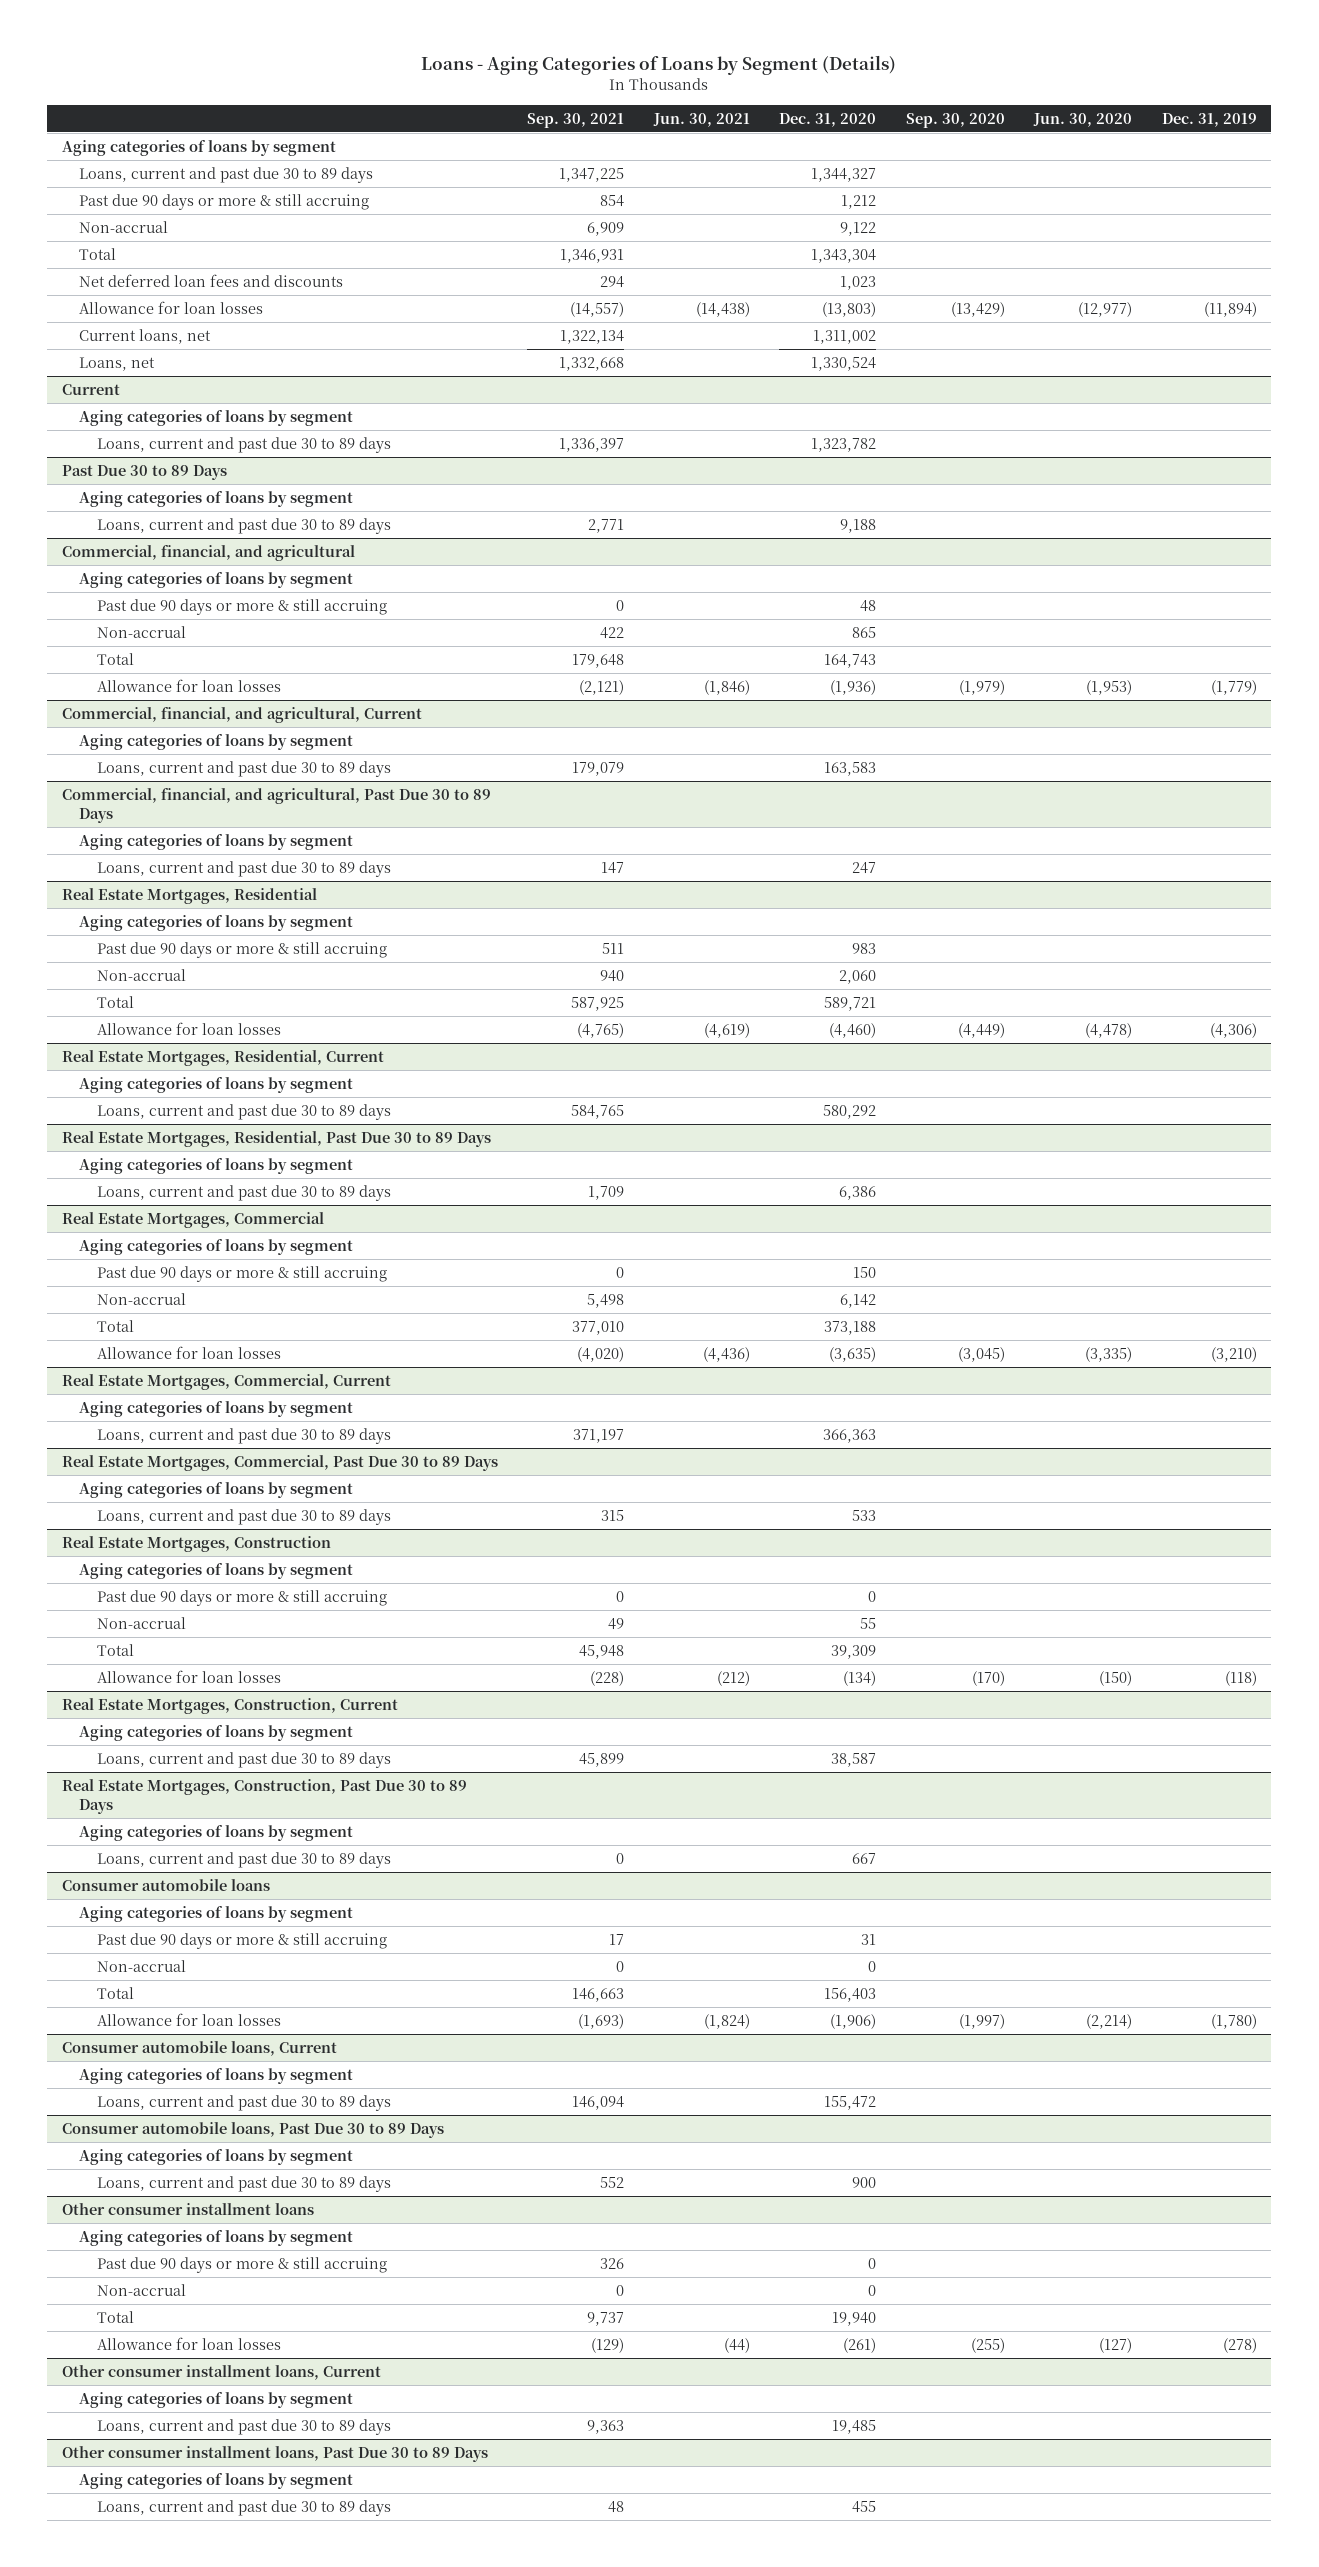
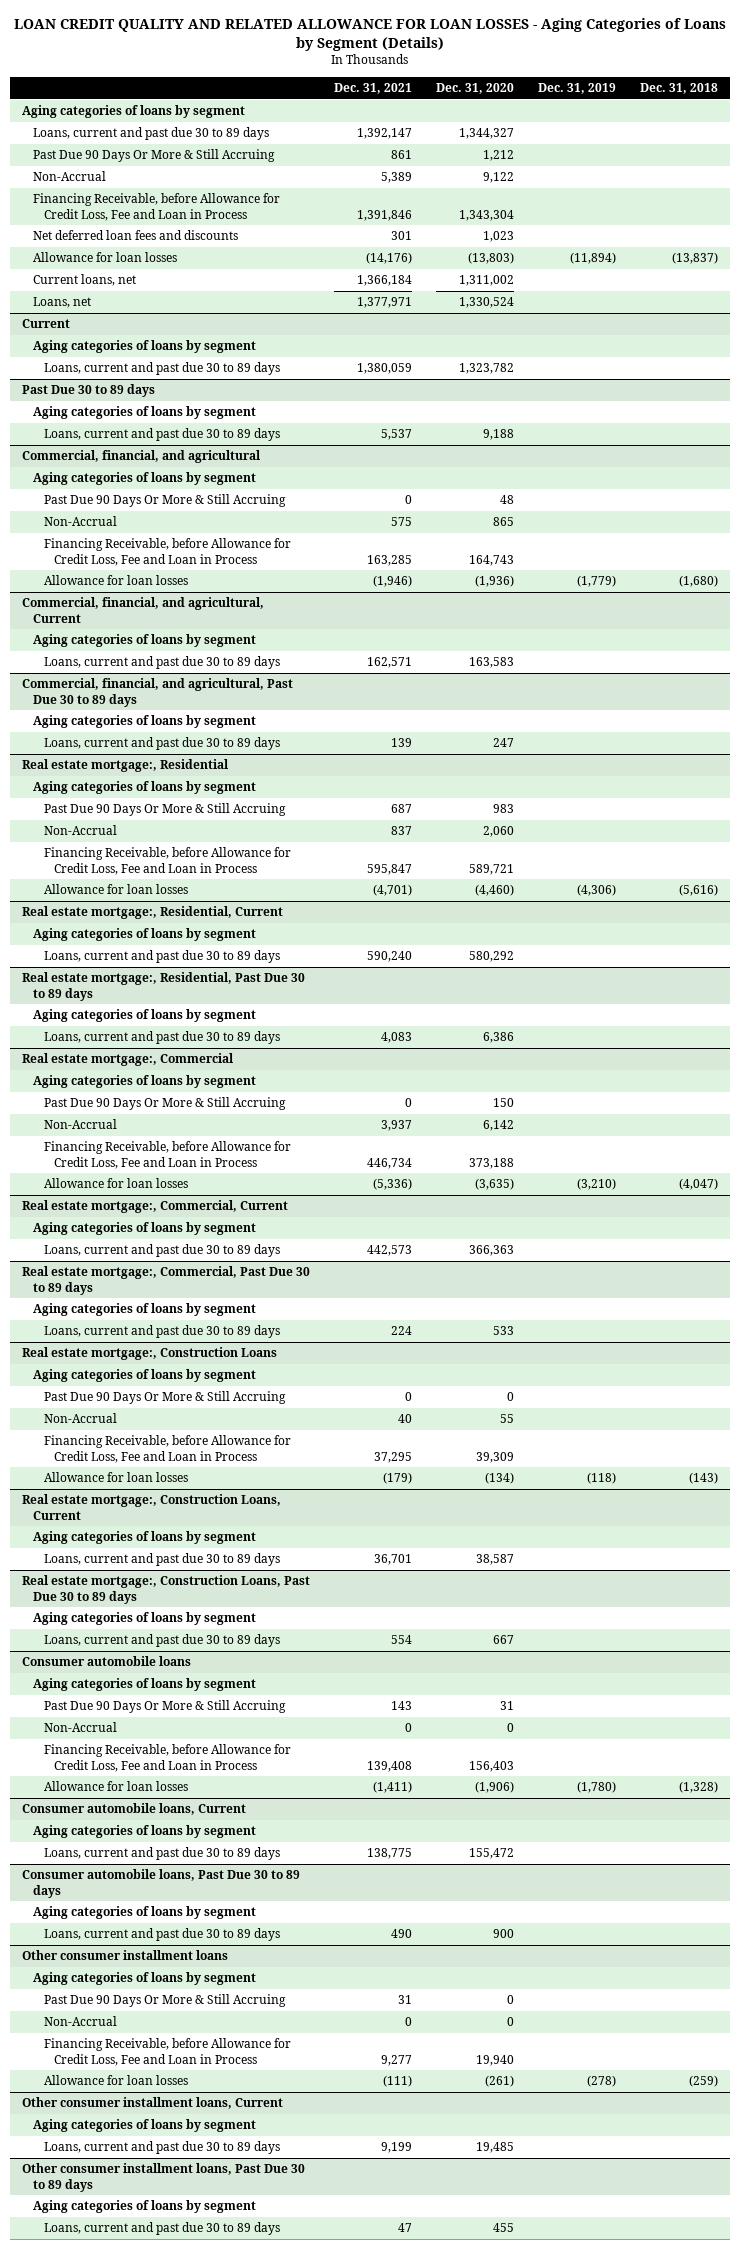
- Loans - Aging Categories of Loans by Segment (Details)
+ LOAN CREDIT QUALITY AND RELATED ALLOWANCE FOR LOAN LOSSES - Aging Categories of Loans by Segment (Details)
- | Sep. 30, 2021 | Jun. 30, 2021 | Dec. 31, 2020 | Sep. 30, 2020 | Jun. 30, 2020 | Dec. 31, 2019
+ | Dec. 31, 2021 | Dec. 31, 2020 | Dec. 31, 2019 | Dec. 31, 2018
- Past due 90 days or more & still accruing | 854 | | 1,212 | | |
- Non-accrual | 6,909 | | 9,122 | | |
- Total | 1,346,931 | | 1,343,304 | | |
+ Past Due 90 Days Or More & Still Accruing | 861 | 1,212 | |
+ Non-Accrual | 5,389 | 9,122 | |
+ Financing Receivable, before Allowance for Credit Loss, Fee and Loan in Process | 1,391,846 | 1,343,304 | |
- Past Due 30 to 89 Days
+ Past Due 30 to 89 days
@ Commercial, financial, and agricultural
- Past due 90 days or more & still accruing | 0 | | 48 | | |
- Non-accrual | 422 | | 865 | | |
- Total | 179,648 | | 164,743 | | |
+ Past Due 90 Days Or More & Still Accruing | 0 | 48 | |
+ Non-Accrual | 575 | 865 | |
+ Financing Receivable, before Allowance for Credit Loss, Fee and Loan in Process | 163,285 | 164,743 | |
- Commercial, financial, and agricultural, Past Due 30 to 89 Days
+ Commercial, financial, and agricultural, Past Due 30 to 89 days
- Real Estate Mortgages, Residential
+ Real estate mortgage:, Residential
- Past due 90 days or more & still accruing | 511 | | 983 | | |
- Non-accrual | 940 | | 2,060 | | |
- Total | 587,925 | | 589,721 | | |
+ Past Due 90 Days Or More & Still Accruing | 687 | 983 | |
+ Non-Accrual | 837 | 2,060 | |
+ Financing Receivable, before Allowance for Credit Loss, Fee and Loan in Process | 595,847 | 589,721 | |
- Real Estate Mortgages, Residential, Current
+ Real estate mortgage:, Residential, Current
- Real Estate Mortgages, Residential, Past Due 30 to 89 Days
+ Real estate mortgage:, Residential, Past Due 30 to 89 days
- Real Estate Mortgages, Commercial
+ Real estate mortgage:, Commercial
- Past due 90 days or more & still accruing | 0 | | 150 | | |
- Non-accrual | 5,498 | | 6,142 | | |
- Total | 377,010 | | 373,188 | | |
+ Past Due 90 Days Or More & Still Accruing | 0 | 150 | |
+ Non-Accrual | 3,937 | 6,142 | |
+ Financing Receivable, before Allowance for Credit Loss, Fee and Loan in Process | 446,734 | 373,188 | |
- Real Estate Mortgages, Commercial, Current
+ Real estate mortgage:, Commercial, Current
- Real Estate Mortgages, Commercial, Past Due 30 to 89 Days
+ Real estate mortgage:, Commercial, Past Due 30 to 89 days
- Real Estate Mortgages, Construction
+ Real estate mortgage:, Construction Loans
- Past due 90 days or more & still accruing | 0 | | 0 | | |
- Non-accrual | 49 | | 55 | | |
- Total | 45,948 | | 39,309 | | |
+ Past Due 90 Days Or More & Still Accruing | 0 | 0 | |
+ Non-Accrual | 40 | 55 | |
+ Financing Receivable, before Allowance for Credit Loss, Fee and Loan in Process | 37,295 | 39,309 | |
- Real Estate Mortgages, Construction, Current
+ Real estate mortgage:, Construction Loans, Current
- Real Estate Mortgages, Construction, Past Due 30 to 89 Days
+ Real estate mortgage:, Construction Loans, Past Due 30 to 89 days
@ Consumer automobile loans
- Past due 90 days or more & still accruing | 17 | | 31 | | |
- Non-accrual | 0 | | 0 | | |
- Total | 146,663 | | 156,403 | | |
+ Past Due 90 Days Or More & Still Accruing | 143 | 31 | |
+ Non-Accrual | 0 | 0 | |
+ Financing Receivable, before Allowance for Credit Loss, Fee and Loan in Process | 139,408 | 156,403 | |
- Consumer automobile loans, Past Due 30 to 89 Days
+ Consumer automobile loans, Past Due 30 to 89 days
@ Other consumer installment loans
- Past due 90 days or more & still accruing | 326 | | 0 | | |
- Non-accrual | 0 | | 0 | | |
- Total | 9,737 | | 19,940 | | |
+ Past Due 90 Days Or More & Still Accruing | 31 | 0 | |
+ Non-Accrual | 0 | 0 | |
+ Financing Receivable, before Allowance for Credit Loss, Fee and Loan in Process | 9,277 | 19,940 | |
- Other consumer installment loans, Past Due 30 to 89 Days
+ Other consumer installment loans, Past Due 30 to 89 days

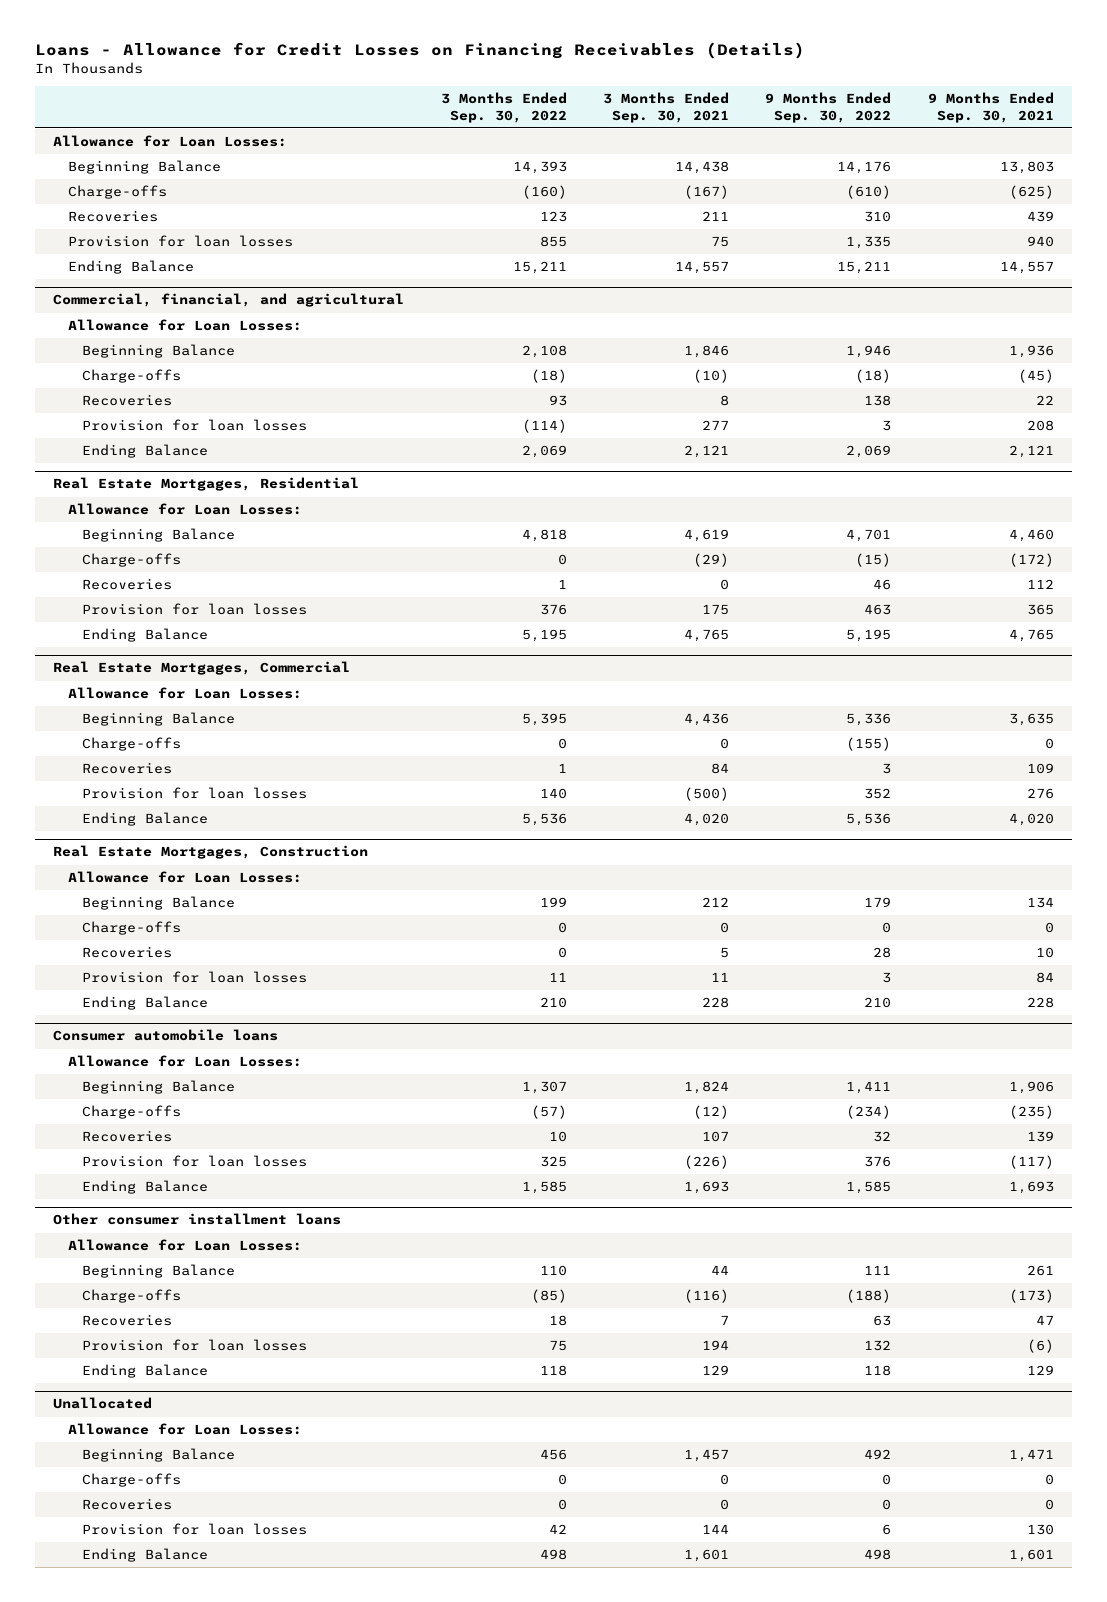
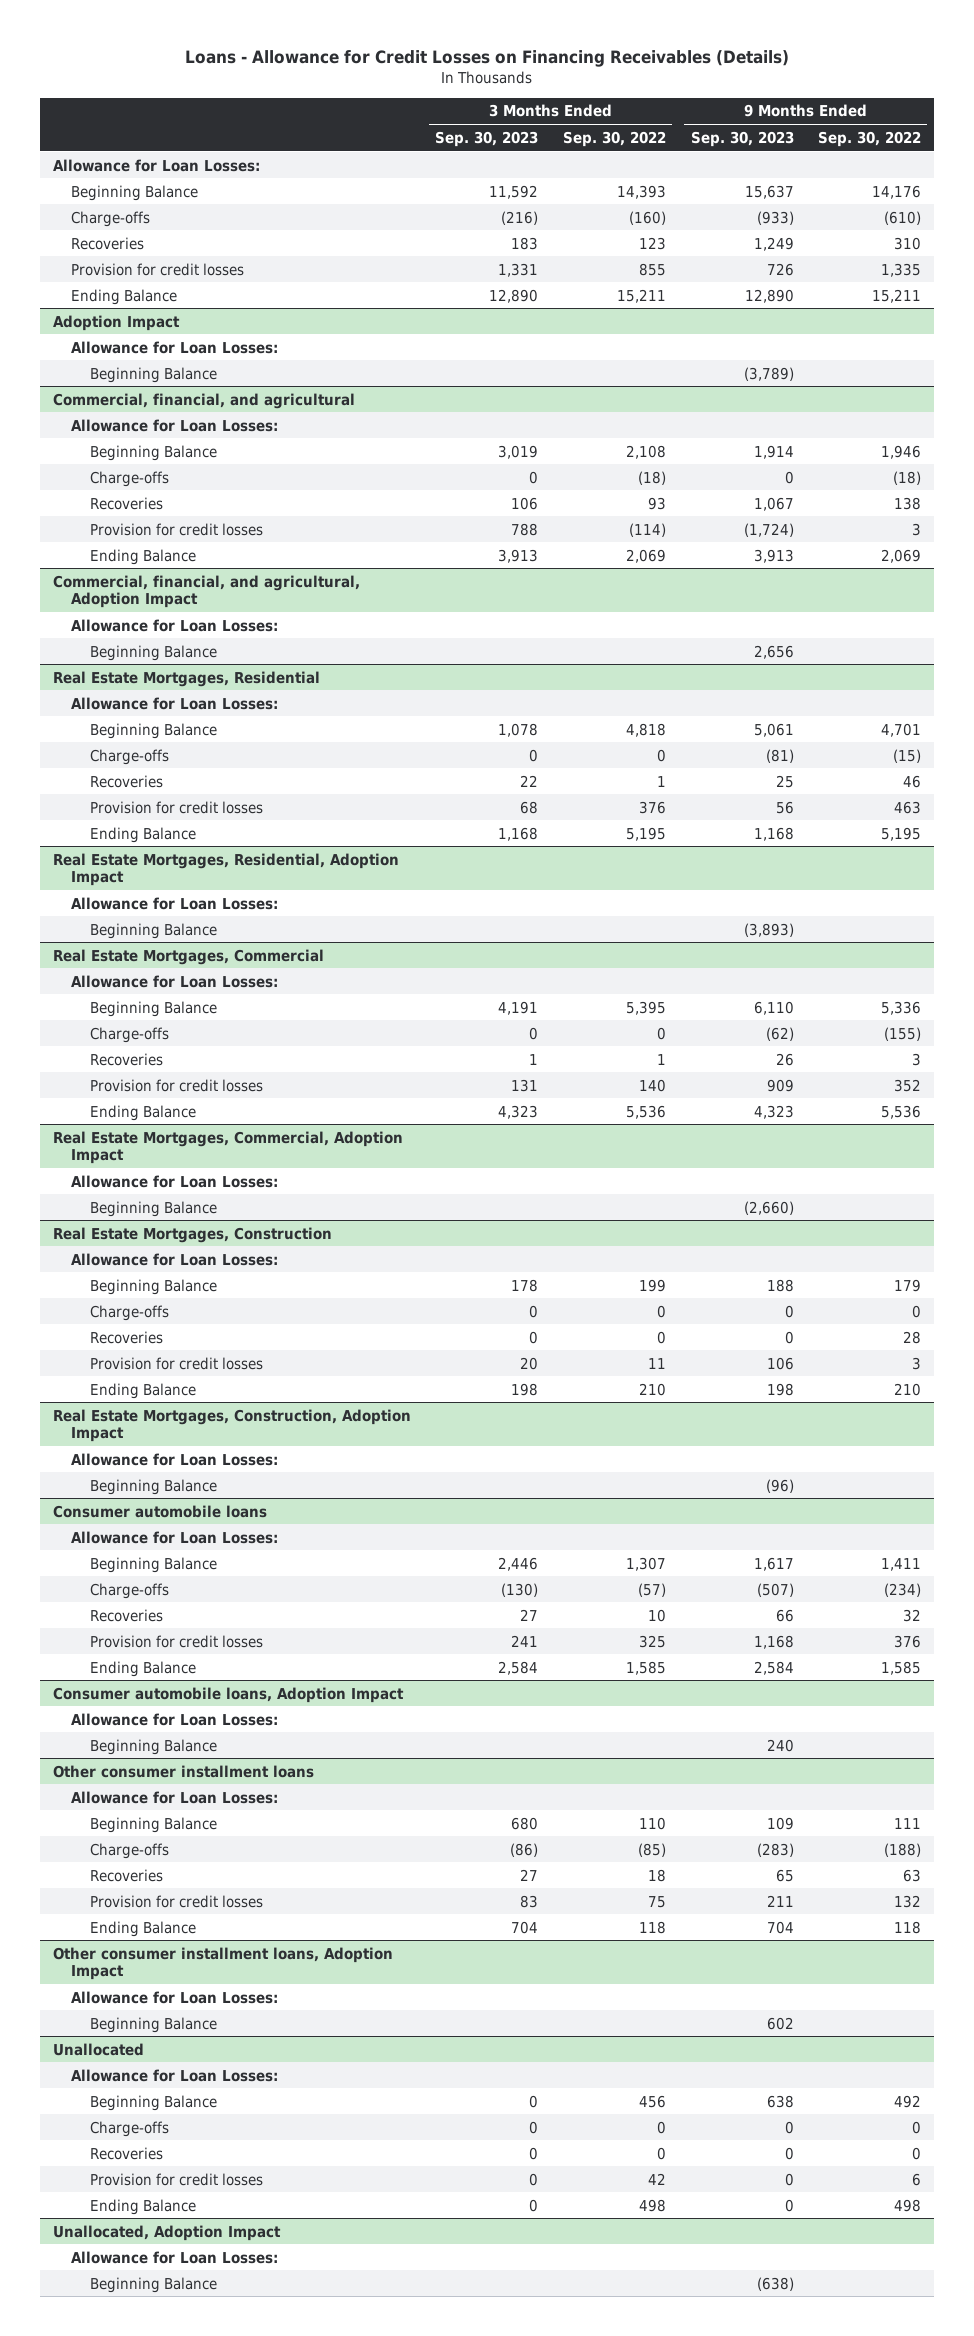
- | 3 Months Ended Sep. 30, 2022 | 3 Months Ended Sep. 30, 2021 | 9 Months Ended Sep. 30, 2022 | 9 Months Ended Sep. 30, 2021
+ | 3 Months Ended Sep. 30, 2023 | 3 Months Ended Sep. 30, 2022 | 9 Months Ended Sep. 30, 2023 | 9 Months Ended Sep. 30, 2022
- Provision for loan losses | 855 | 75 | 1,335 | 940
+ Provision for credit losses | 1,331 | 855 | 726 | 1,335
+ Adoption Impact
+ Allowance for Loan Losses:
+ Beginning Balance | | | (3,789) |
@ Commercial, financial, and agricultural
- Provision for loan losses | (114) | 277 | 3 | 208
+ Provision for credit losses | 788 | (114) | (1,724) | 3
+ Commercial, financial, and agricultural, Adoption Impact
+ Allowance for Loan Losses:
+ Beginning Balance | | | 2,656 |
@ Real Estate Mortgages, Residential
- Provision for loan losses | 376 | 175 | 463 | 365
+ Provision for credit losses | 68 | 376 | 56 | 463
+ Real Estate Mortgages, Residential, Adoption Impact
+ Allowance for Loan Losses:
+ Beginning Balance | | | (3,893) |
@ Real Estate Mortgages, Commercial
- Provision for loan losses | 140 | (500) | 352 | 276
+ Provision for credit losses | 131 | 140 | 909 | 352
+ Real Estate Mortgages, Commercial, Adoption Impact
+ Allowance for Loan Losses:
+ Beginning Balance | | | (2,660) |
@ Real Estate Mortgages, Construction
- Provision for loan losses | 11 | 11 | 3 | 84
+ Provision for credit losses | 20 | 11 | 106 | 3
+ Real Estate Mortgages, Construction, Adoption Impact
+ Allowance for Loan Losses:
+ Beginning Balance | | | (96) |
@ Consumer automobile loans
- Provision for loan losses | 325 | (226) | 376 | (117)
+ Provision for credit losses | 241 | 325 | 1,168 | 376
+ Consumer automobile loans, Adoption Impact
+ Allowance for Loan Losses:
+ Beginning Balance | | | 240 |
@ Other consumer installment loans
- Provision for loan losses | 75 | 194 | 132 | (6)
+ Provision for credit losses | 83 | 75 | 211 | 132
+ Other consumer installment loans, Adoption Impact
+ Allowance for Loan Losses:
+ Beginning Balance | | | 602 |
@ Unallocated
- Provision for loan losses | 42 | 144 | 6 | 130
+ Provision for credit losses | 0 | 42 | 0 | 6
+ Unallocated, Adoption Impact
+ Allowance for Loan Losses:
+ Beginning Balance | | | (638) |

